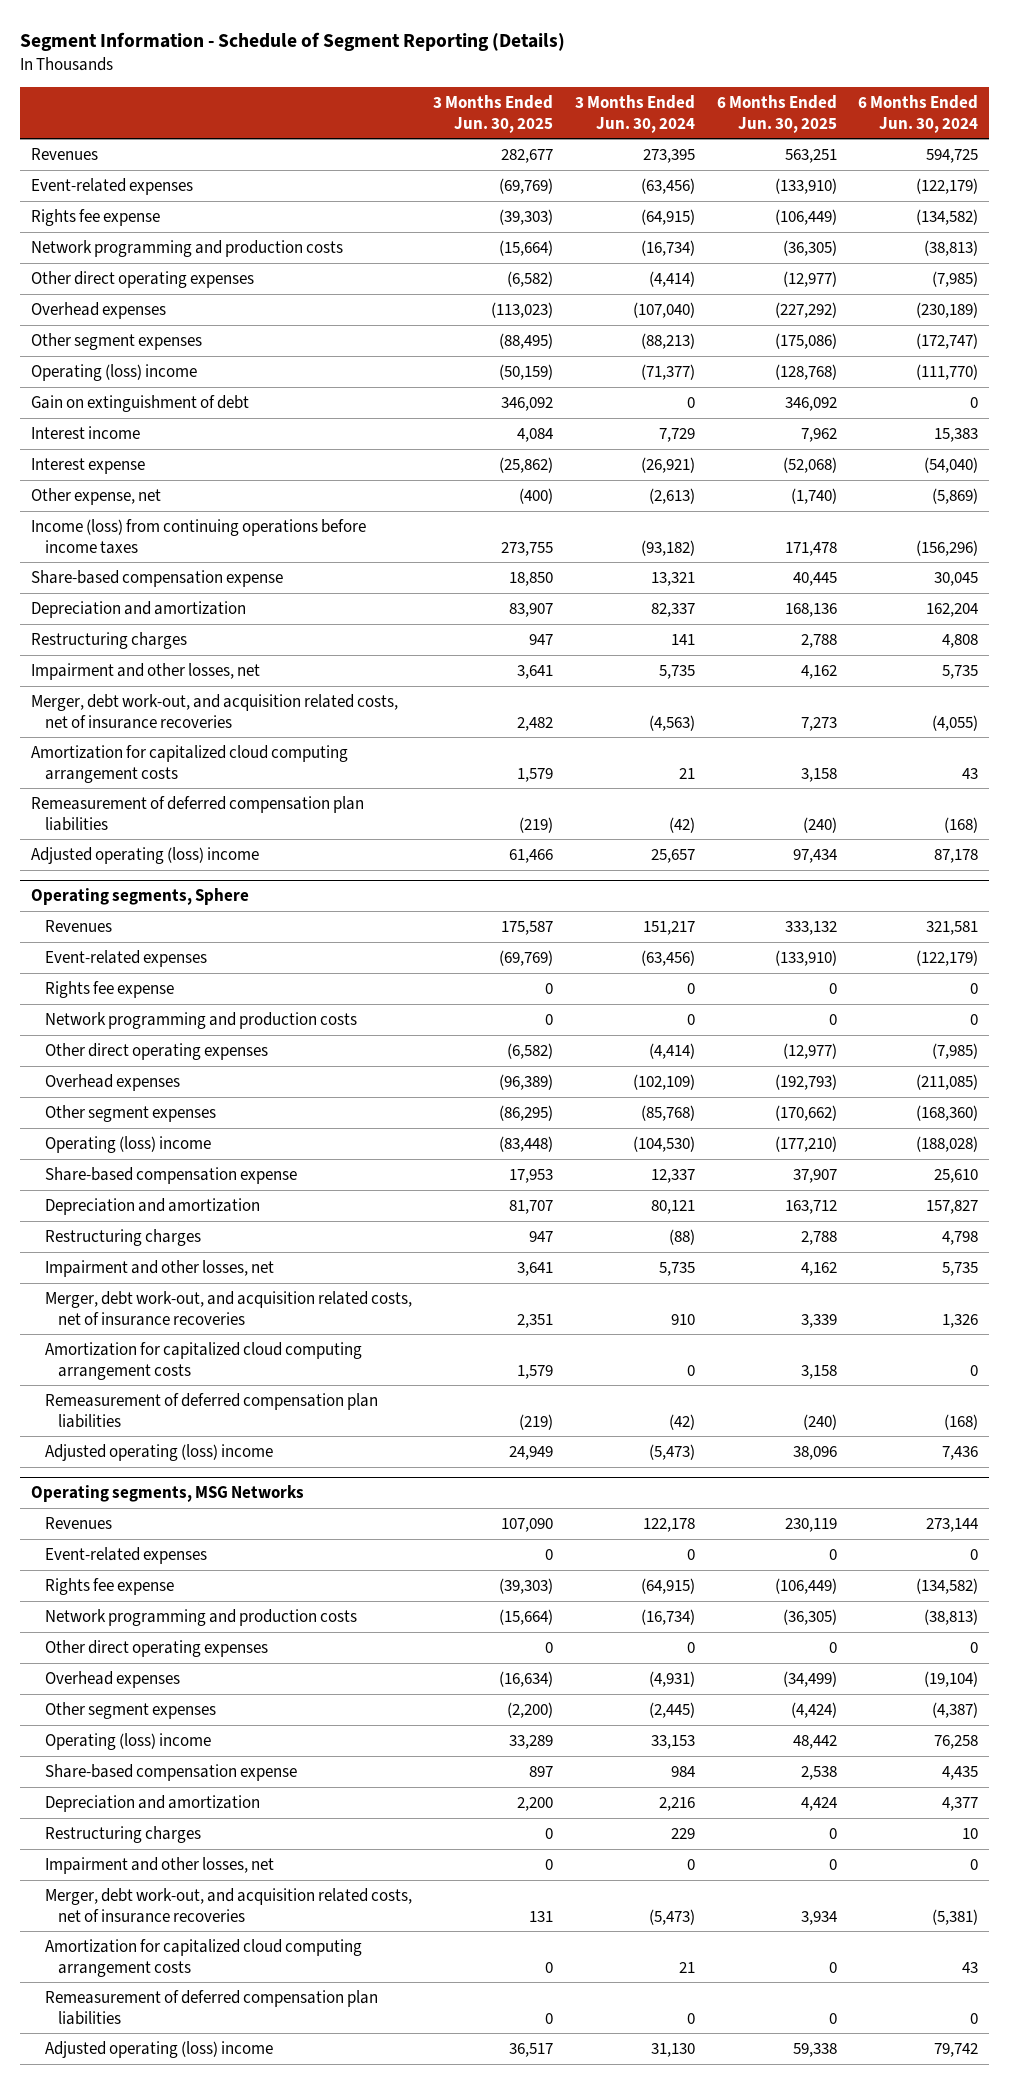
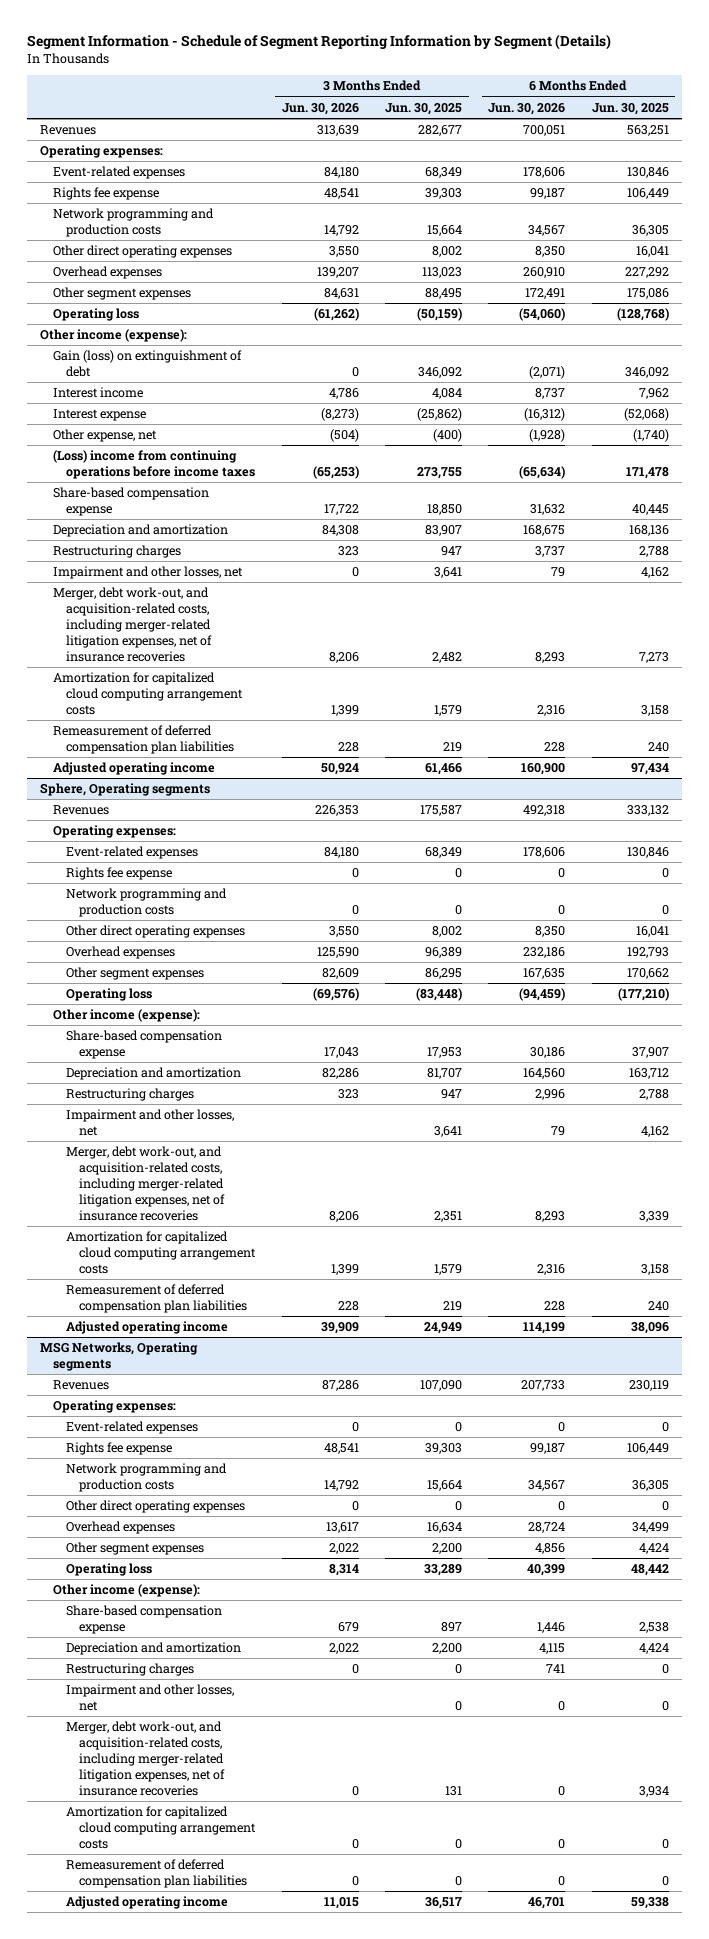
- Segment Information - Schedule of Segment Reporting (Details)
+ Segment Information - Schedule of Segment Reporting Information by Segment (Details)
- | 3 Months Ended Jun. 30, 2025 | 3 Months Ended Jun. 30, 2024 | 6 Months Ended Jun. 30, 2025 | 6 Months Ended Jun. 30, 2024
+ | 3 Months Ended Jun. 30, 2026 | 3 Months Ended Jun. 30, 2025 | 6 Months Ended Jun. 30, 2026 | 6 Months Ended Jun. 30, 2025
- Event-related expenses | (69,769) | (63,456) | (133,910) | (122,179)
- Rights fee expense | (39,303) | (64,915) | (106,449) | (134,582)
- Network programming and production costs | (15,664) | (16,734) | (36,305) | (38,813)
- Other direct operating expenses | (6,582) | (4,414) | (12,977) | (7,985)
- Overhead expenses | (113,023) | (107,040) | (227,292) | (230,189)
- Other segment expenses | (88,495) | (88,213) | (175,086) | (172,747)
- Operating (loss) income | (50,159) | (71,377) | (128,768) | (111,770)
- Gain on extinguishment of debt | 346,092 | 0 | 346,092 | 0
+ Operating expenses:
+ Event-related expenses | 84,180 | 68,349 | 178,606 | 130,846
+ Rights fee expense | 48,541 | 39,303 | 99,187 | 106,449
+ Network programming and production costs | 14,792 | 15,664 | 34,567 | 36,305
+ Other direct operating expenses | 3,550 | 8,002 | 8,350 | 16,041
+ Overhead expenses | 139,207 | 113,023 | 260,910 | 227,292
+ Other segment expenses | 84,631 | 88,495 | 172,491 | 175,086
+ Operating loss | (61,262) | (50,159) | (54,060) | (128,768)
+ Other income (expense):
+ Gain (loss) on extinguishment of debt | 0 | 346,092 | (2,071) | 346,092
- Income (loss) from continuing operations before income taxes | 273,755 | (93,182) | 171,478 | (156,296)
+ (Loss) income from continuing operations before income taxes | (65,253) | 273,755 | (65,634) | 171,478
- Merger, debt work-out, and acquisition related costs, net of insurance recoveries | 2,482 | (4,563) | 7,273 | (4,055)
+ Merger, debt work-out, and acquisition-related costs, including merger-related litigation expenses, net of insurance recoveries | 8,206 | 2,482 | 8,293 | 7,273
- Remeasurement of deferred compensation plan liabilities | (219) | (42) | (240) | (168)
- Adjusted operating (loss) income | 61,466 | 25,657 | 97,434 | 87,178
- Operating segments, Sphere
+ Remeasurement of deferred compensation plan liabilities | 228 | 219 | 228 | 240
+ Adjusted operating income | 50,924 | 61,466 | 160,900 | 97,434
+ Sphere, Operating segments
- Event-related expenses | (69,769) | (63,456) | (133,910) | (122,179)
+ Operating expenses:
+ Event-related expenses | 84,180 | 68,349 | 178,606 | 130,846
- Other direct operating expenses | (6,582) | (4,414) | (12,977) | (7,985)
- Overhead expenses | (96,389) | (102,109) | (192,793) | (211,085)
- Other segment expenses | (86,295) | (85,768) | (170,662) | (168,360)
- Operating (loss) income | (83,448) | (104,530) | (177,210) | (188,028)
+ Other direct operating expenses | 3,550 | 8,002 | 8,350 | 16,041
+ Overhead expenses | 125,590 | 96,389 | 232,186 | 192,793
+ Other segment expenses | 82,609 | 86,295 | 167,635 | 170,662
+ Operating loss | (69,576) | (83,448) | (94,459) | (177,210)
+ Other income (expense):
- Merger, debt work-out, and acquisition related costs, net of insurance recoveries | 2,351 | 910 | 3,339 | 1,326
+ Merger, debt work-out, and acquisition-related costs, including merger-related litigation expenses, net of insurance recoveries | 8,206 | 2,351 | 8,293 | 3,339
- Remeasurement of deferred compensation plan liabilities | (219) | (42) | (240) | (168)
- Adjusted operating (loss) income | 24,949 | (5,473) | 38,096 | 7,436
- Operating segments, MSG Networks
+ Remeasurement of deferred compensation plan liabilities | 228 | 219 | 228 | 240
+ Adjusted operating income | 39,909 | 24,949 | 114,199 | 38,096
+ MSG Networks, Operating segments
+ Operating expenses:
- Rights fee expense | (39,303) | (64,915) | (106,449) | (134,582)
- Network programming and production costs | (15,664) | (16,734) | (36,305) | (38,813)
+ Rights fee expense | 48,541 | 39,303 | 99,187 | 106,449
+ Network programming and production costs | 14,792 | 15,664 | 34,567 | 36,305
- Overhead expenses | (16,634) | (4,931) | (34,499) | (19,104)
- Other segment expenses | (2,200) | (2,445) | (4,424) | (4,387)
- Operating (loss) income | 33,289 | 33,153 | 48,442 | 76,258
+ Overhead expenses | 13,617 | 16,634 | 28,724 | 34,499
+ Other segment expenses | 2,022 | 2,200 | 4,856 | 4,424
+ Operating loss | 8,314 | 33,289 | 40,399 | 48,442
+ Other income (expense):
- Merger, debt work-out, and acquisition related costs, net of insurance recoveries | 131 | (5,473) | 3,934 | (5,381)
+ Merger, debt work-out, and acquisition-related costs, including merger-related litigation expenses, net of insurance recoveries | 0 | 131 | 0 | 3,934
- Adjusted operating (loss) income | 36,517 | 31,130 | 59,338 | 79,742
+ Adjusted operating income | 11,015 | 36,517 | 46,701 | 59,338

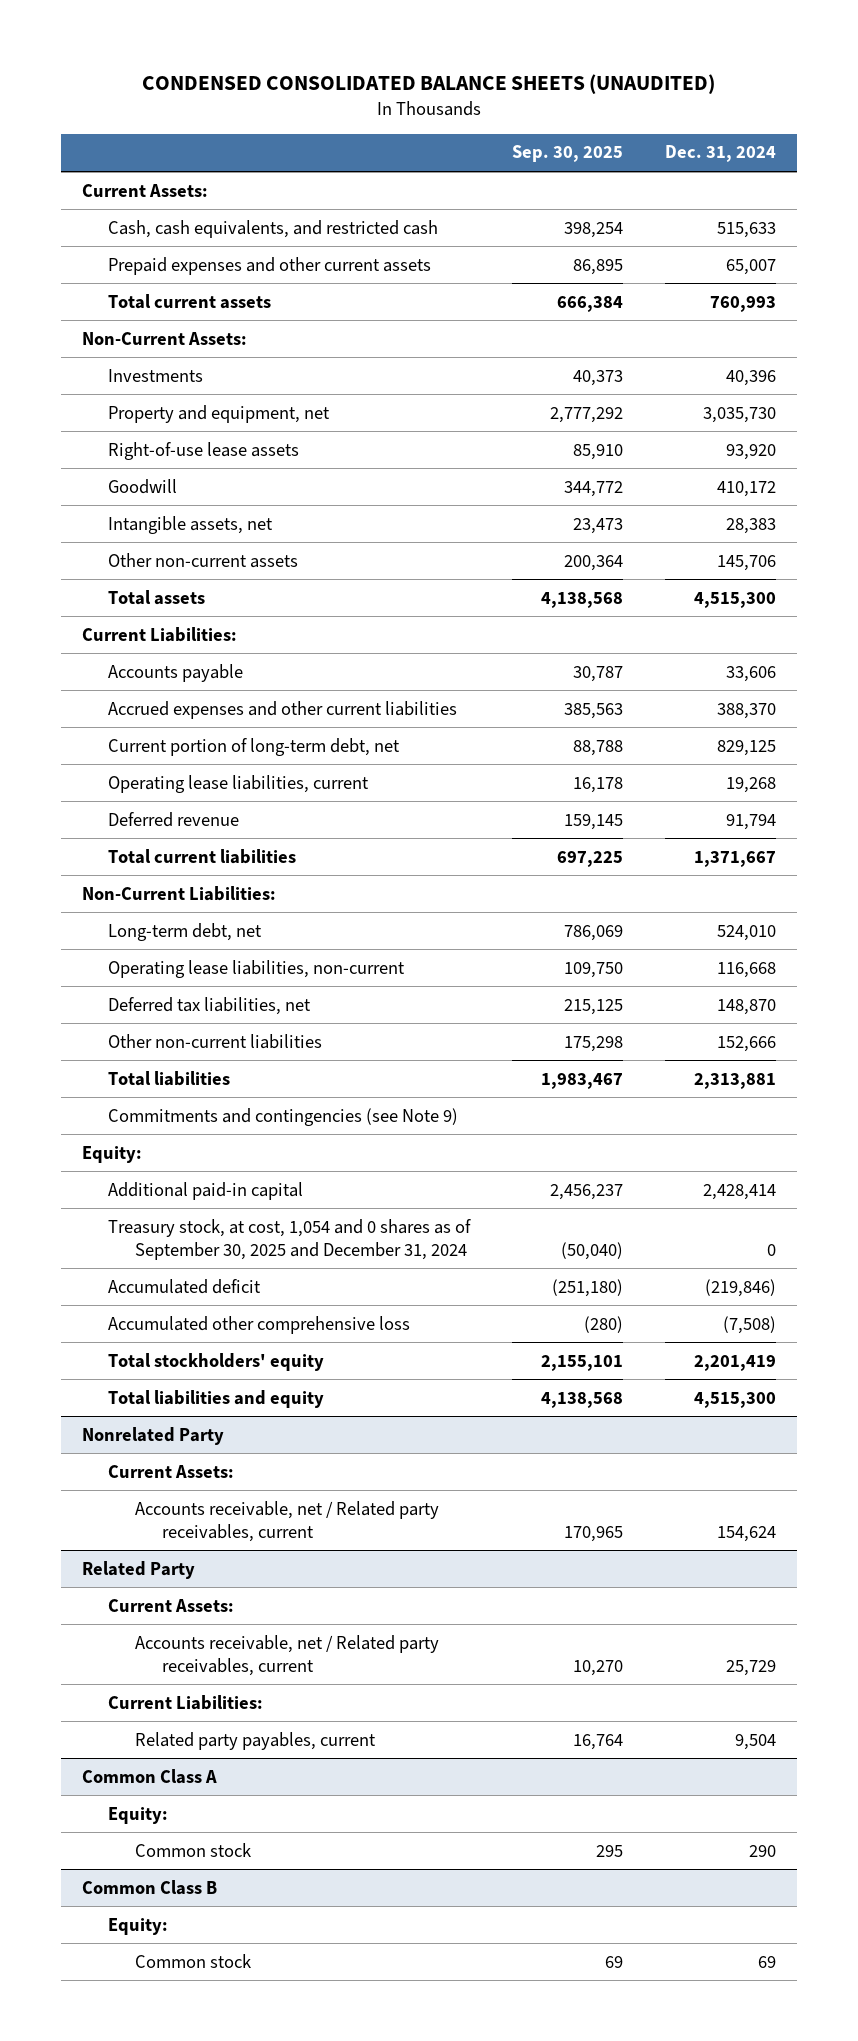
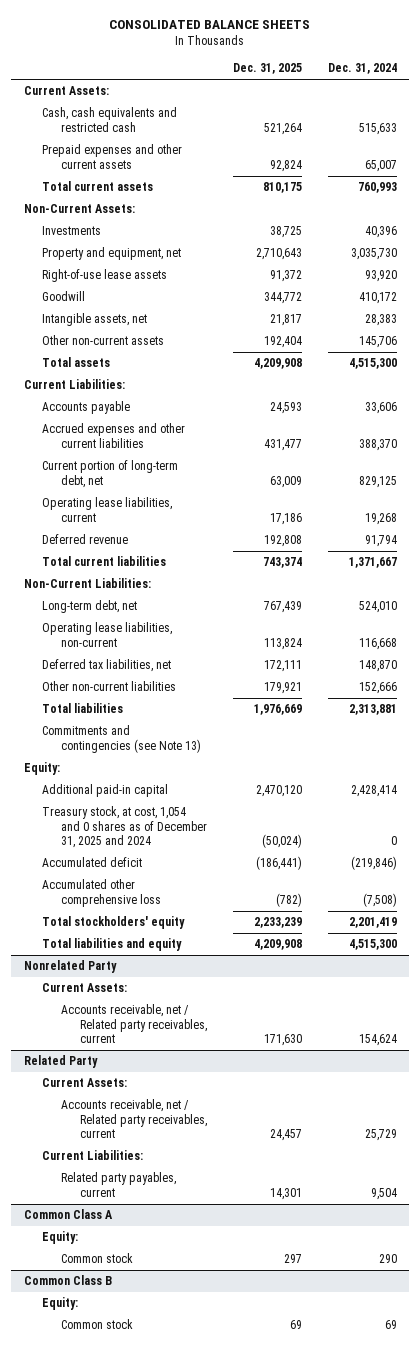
- CONDENSED CONSOLIDATED BALANCE SHEETS (UNAUDITED)
+ CONSOLIDATED BALANCE SHEETS
- | Sep. 30, 2025 | Dec. 31, 2024
+ | Dec. 31, 2025 | Dec. 31, 2024
- Cash, cash equivalents, and restricted cash | 398,254 | 515,633
+ Cash, cash equivalents and restricted cash | 521,264 | 515,633
- Commitments and contingencies (see Note 9)
+ Commitments and contingencies (see Note 13)
- Treasury stock, at cost, 1,054 and 0 shares as of September 30, 2025 and December 31, 2024 | (50,040) | 0
+ Treasury stock, at cost, 1,054 and 0 shares as of December 31, 2025 and 2024 | (50,024) | 0

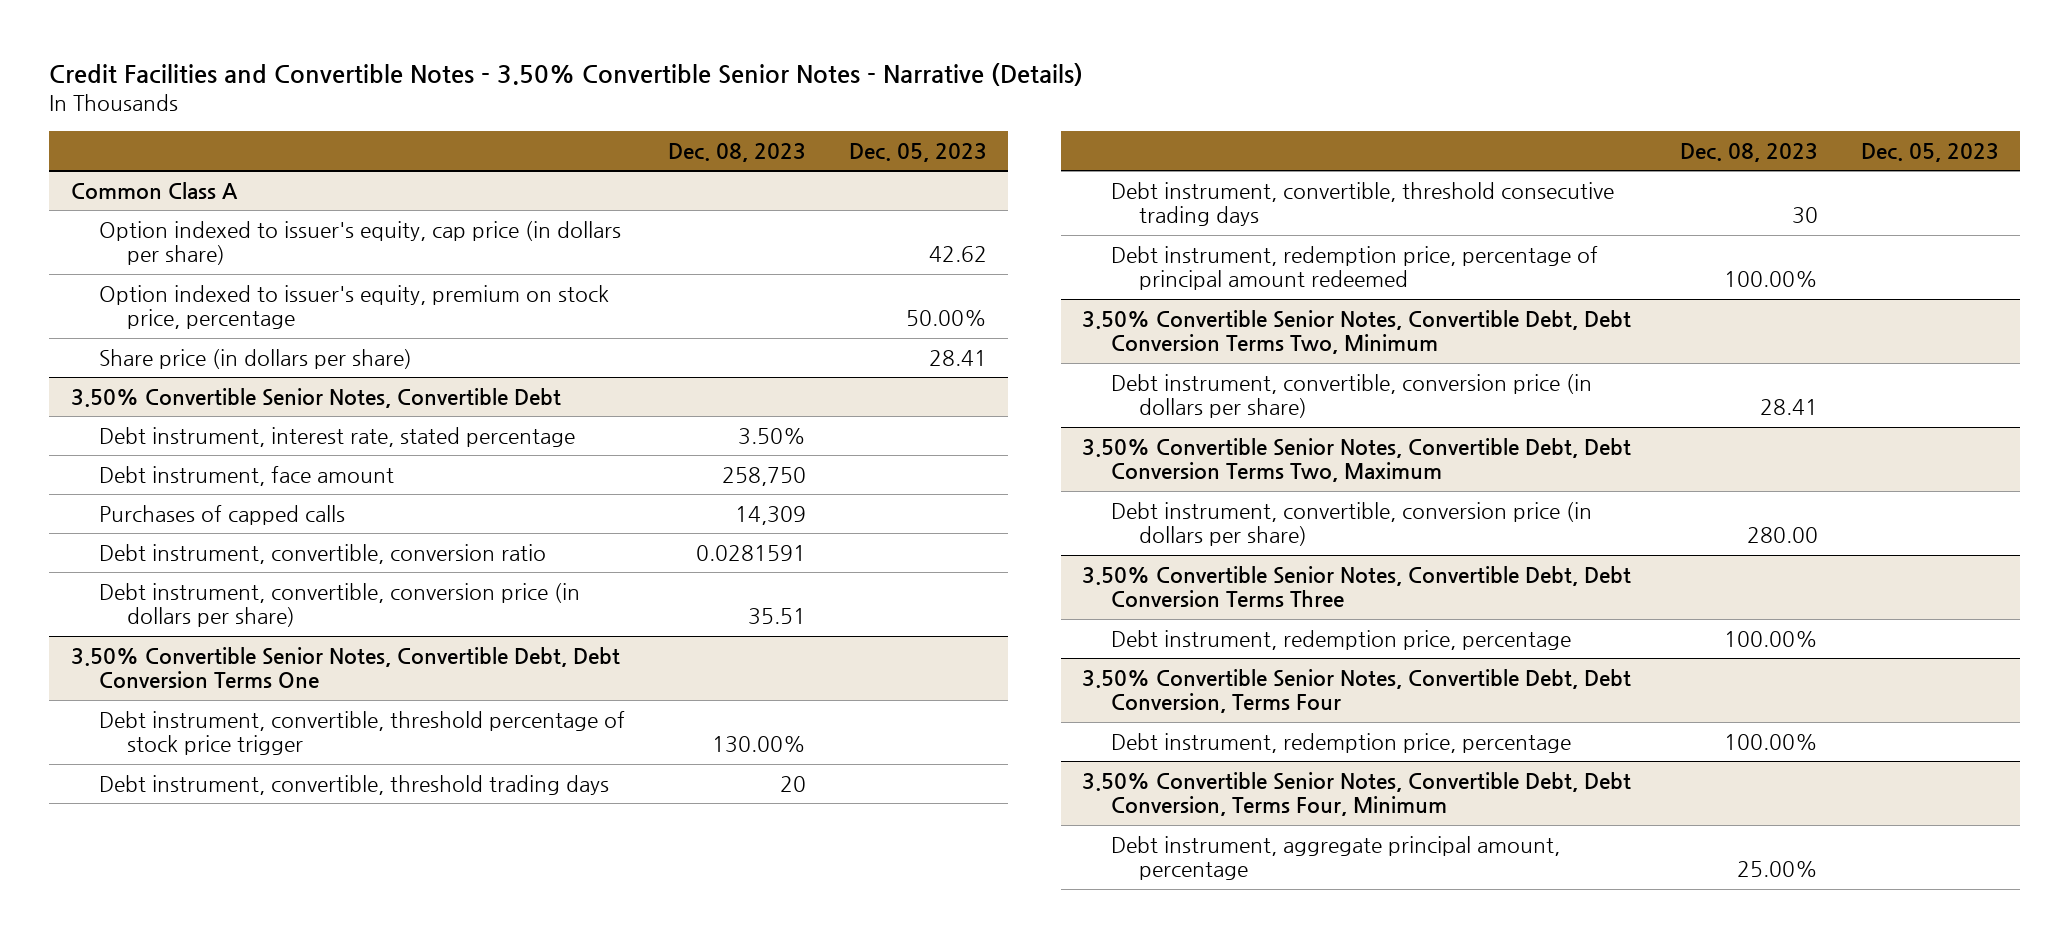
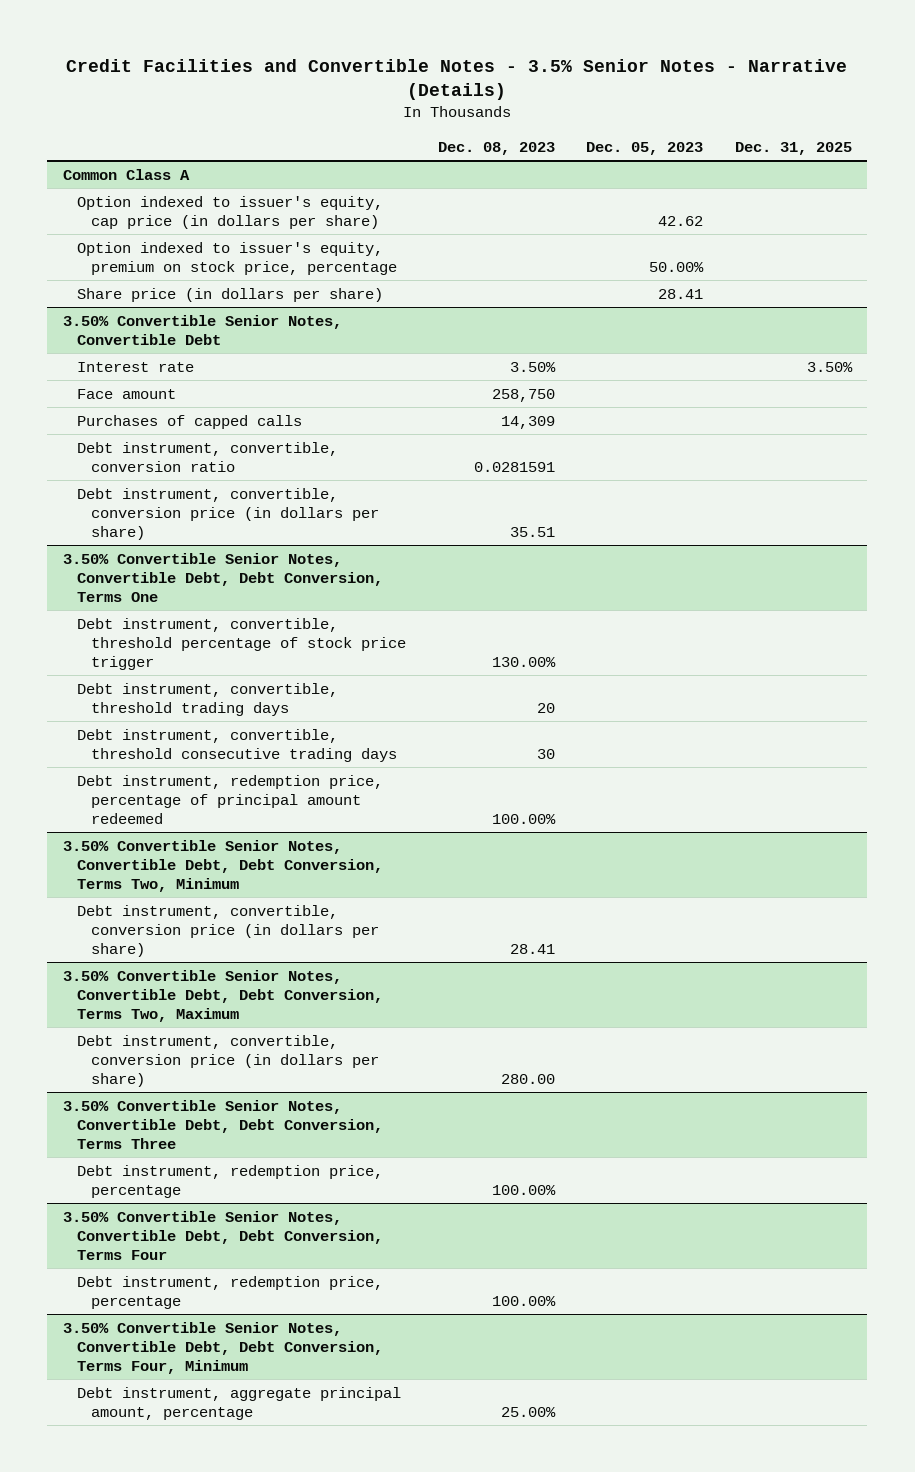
- Credit Facilities and Convertible Notes - 3.50% Convertible Senior Notes - Narrative (Details)
+ Credit Facilities and Convertible Notes - 3.5% Senior Notes - Narrative (Details)
- | Dec. 08, 2023 | Dec. 05, 2023
+ | Dec. 08, 2023 | Dec. 05, 2023 | Dec. 31, 2025
@ 3.50% Convertible Senior Notes, Convertible Debt
- Debt instrument, interest rate, stated percentage | 3.50% |
- Debt instrument, face amount | 258,750 |
+ Interest rate | 3.50% | | 3.50%
+ Face amount | 258,750 | |
- 3.50% Convertible Senior Notes, Convertible Debt, Debt Conversion Terms One
+ 3.50% Convertible Senior Notes, Convertible Debt, Debt Conversion, Terms One
- 3.50% Convertible Senior Notes, Convertible Debt, Debt Conversion Terms Two, Minimum
+ 3.50% Convertible Senior Notes, Convertible Debt, Debt Conversion, Terms Two, Minimum
- 3.50% Convertible Senior Notes, Convertible Debt, Debt Conversion Terms Two, Maximum
+ 3.50% Convertible Senior Notes, Convertible Debt, Debt Conversion, Terms Two, Maximum
- 3.50% Convertible Senior Notes, Convertible Debt, Debt Conversion Terms Three
+ 3.50% Convertible Senior Notes, Convertible Debt, Debt Conversion, Terms Three

